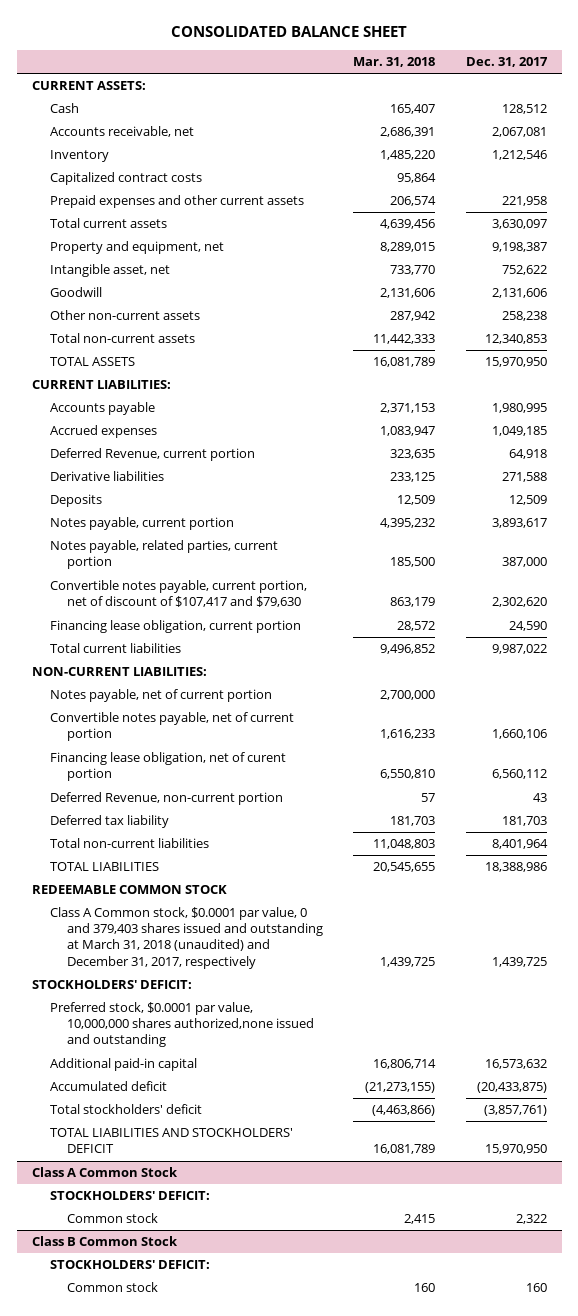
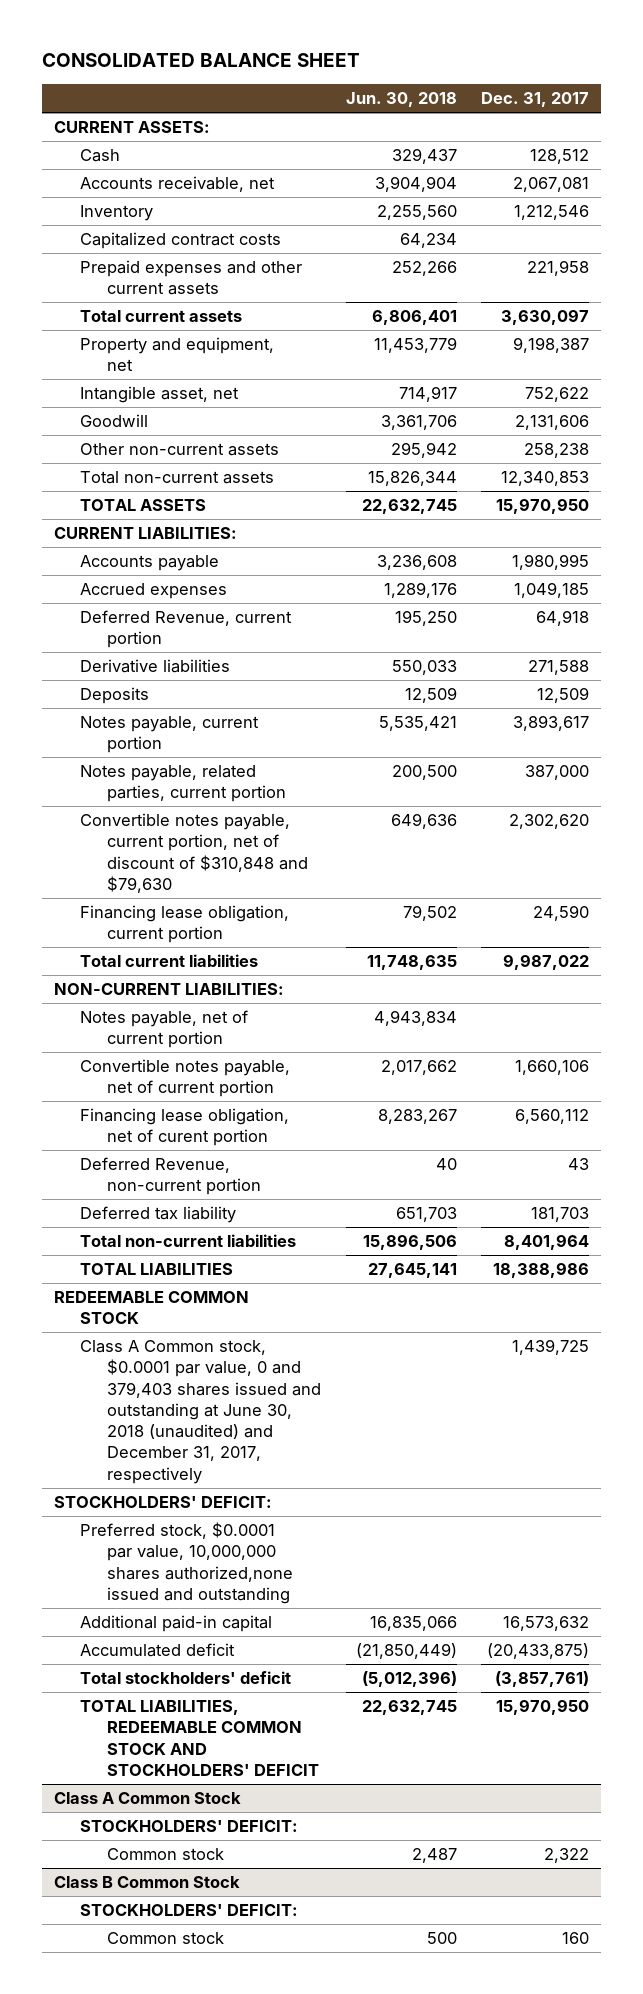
- | Mar. 31, 2018 | Dec. 31, 2017
+ | Jun. 30, 2018 | Dec. 31, 2017
- Convertible notes payable, current portion, net of discount of $107,417 and $79,630 | 863,179 | 2,302,620
+ Convertible notes payable, current portion, net of discount of $310,848 and $79,630 | 649,636 | 2,302,620
- Class A Common stock, $0.0001 par value, 0 and 379,403 shares issued and outstanding at March 31, 2018 (unaudited) and December 31, 2017, respectively | 1,439,725 | 1,439,725
+ Class A Common stock, $0.0001 par value, 0 and 379,403 shares issued and outstanding at June 30, 2018 (unaudited) and December 31, 2017, respectively | | 1,439,725
- TOTAL LIABILITIES AND STOCKHOLDERS' DEFICIT | 16,081,789 | 15,970,950
+ TOTAL LIABILITIES, REDEEMABLE COMMON STOCK AND STOCKHOLDERS' DEFICIT | 22,632,745 | 15,970,950

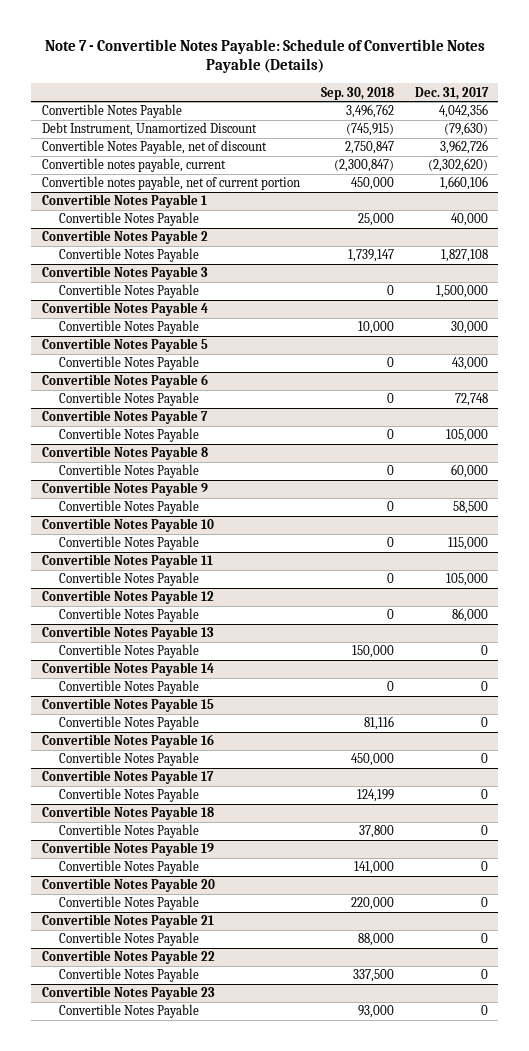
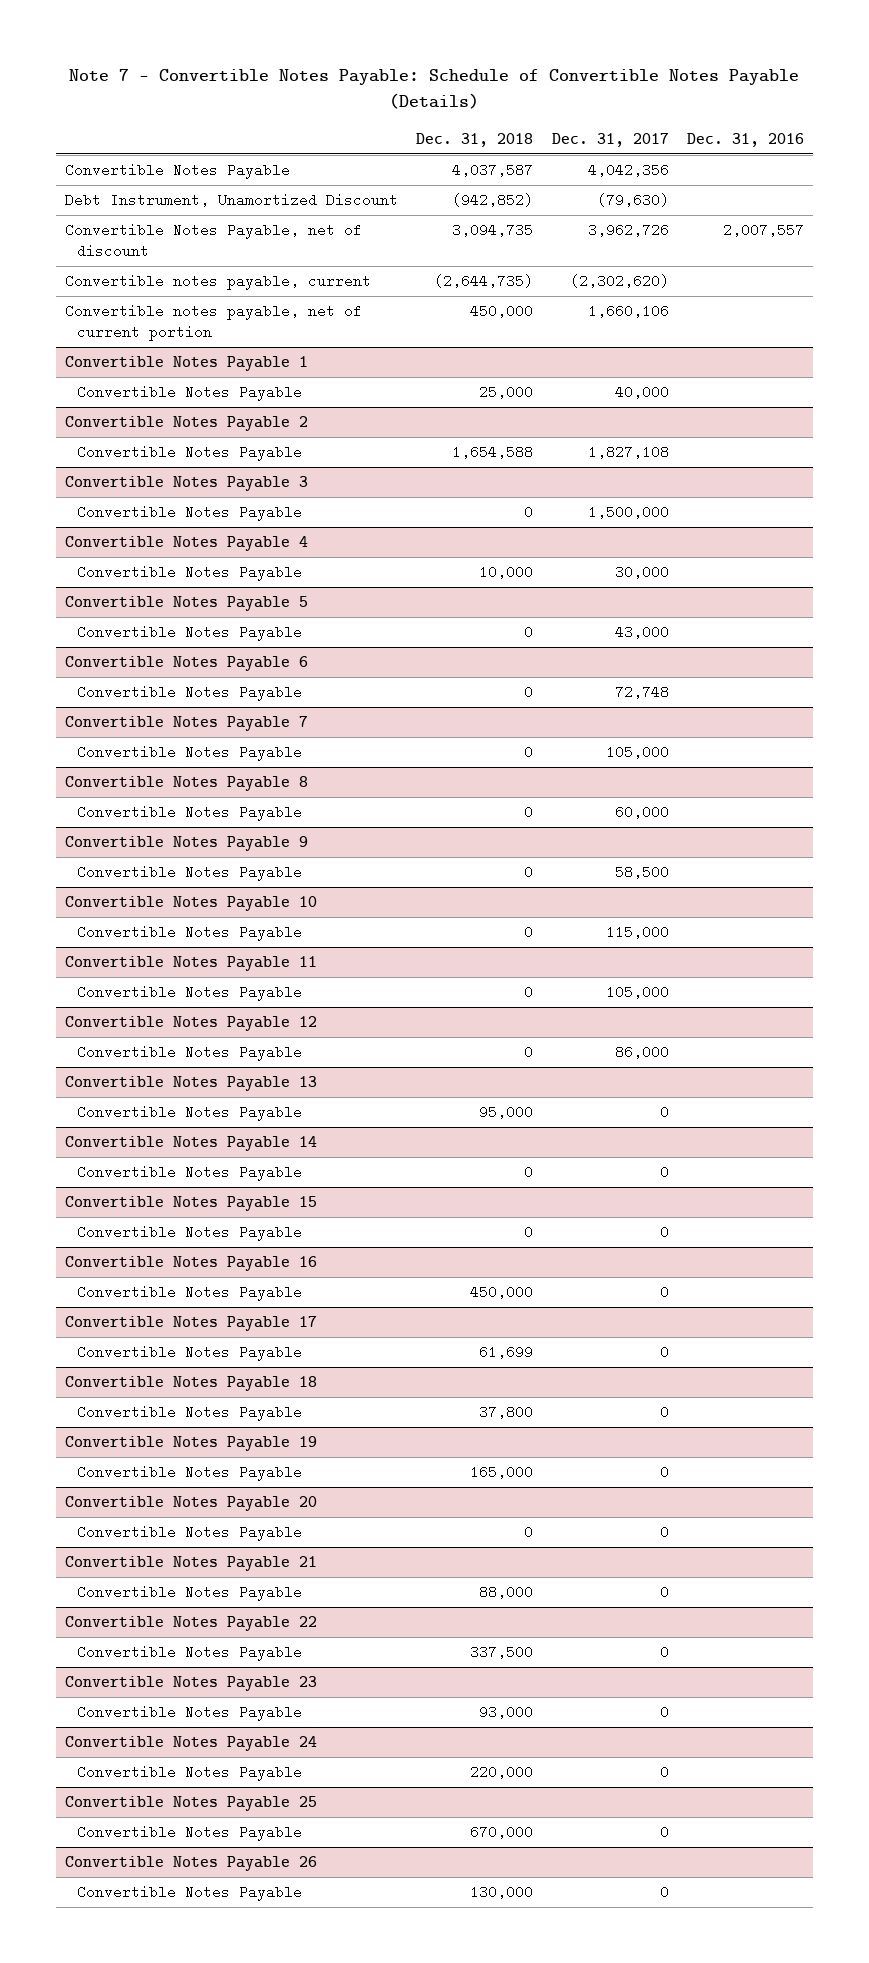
- | Sep. 30, 2018 | Dec. 31, 2017
+ | Dec. 31, 2018 | Dec. 31, 2017 | Dec. 31, 2016
+ Convertible Notes Payable 24
+ Convertible Notes Payable | 220,000 | 0 |
+ Convertible Notes Payable 25
+ Convertible Notes Payable | 670,000 | 0 |
+ Convertible Notes Payable 26
+ Convertible Notes Payable | 130,000 | 0 |

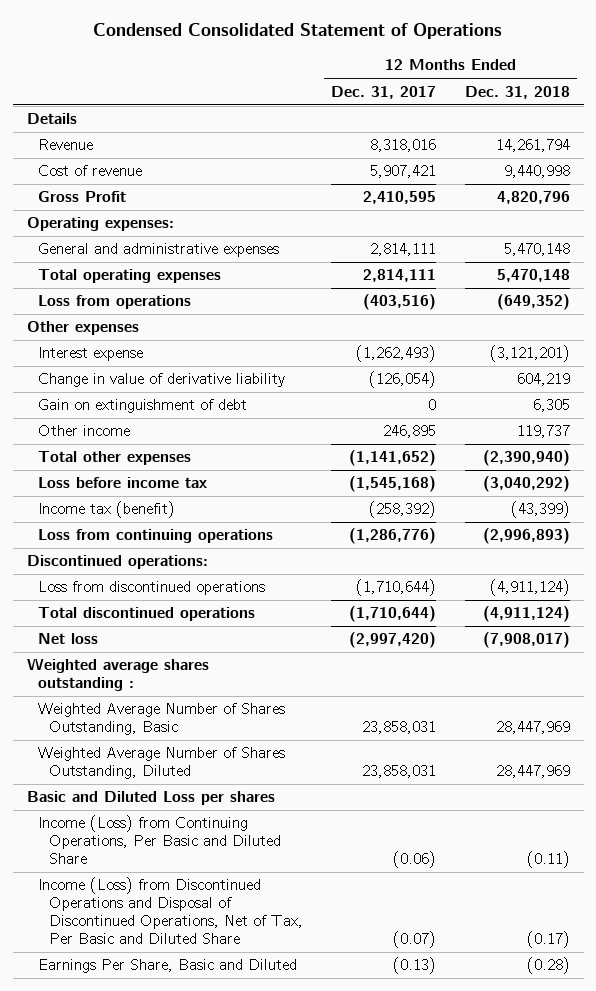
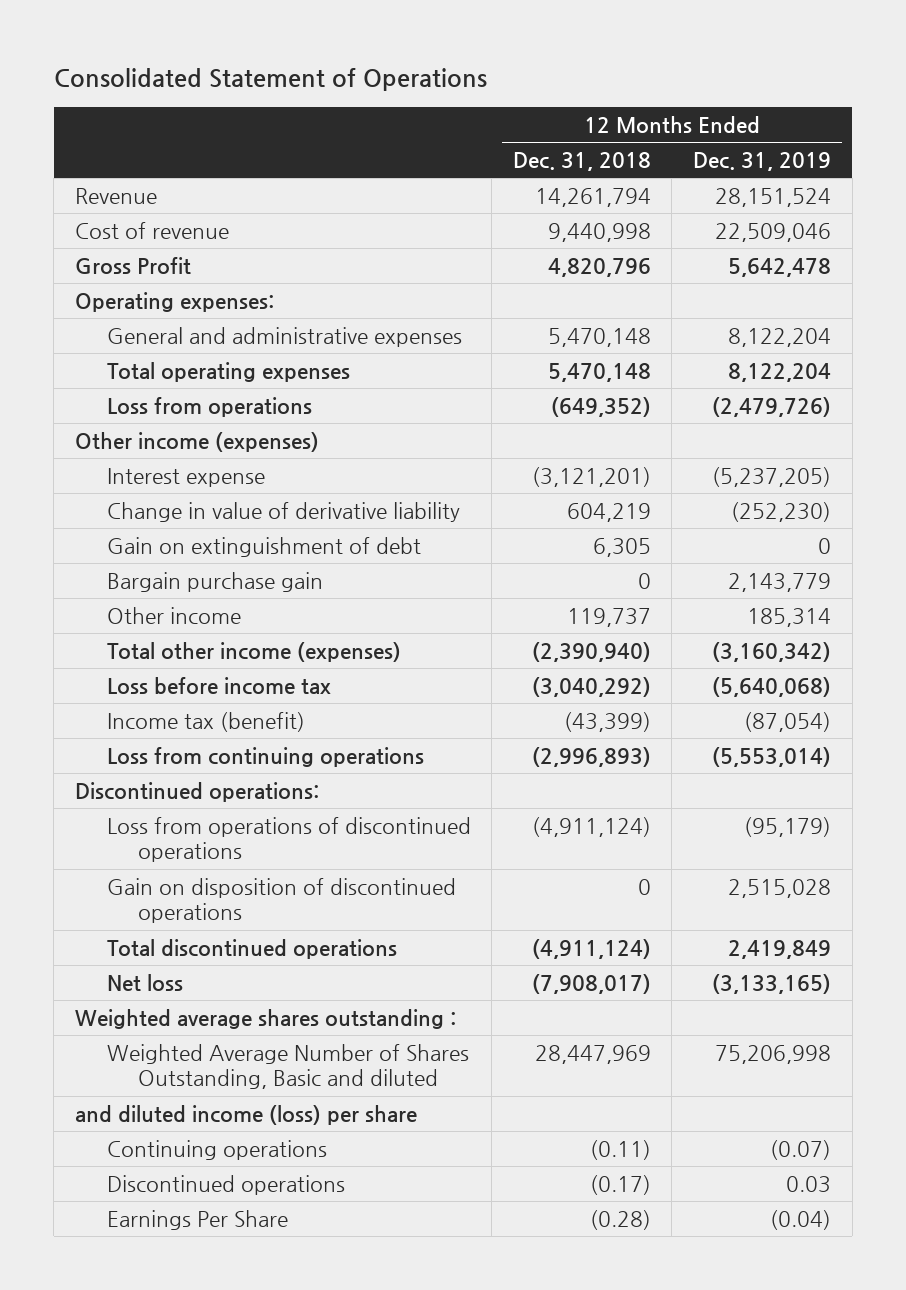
- Condensed Consolidated Statement of Operations
+ Consolidated Statement of Operations
- | 12 Months Ended Dec. 31, 2017 | 12 Months Ended Dec. 31, 2018
+ | 12 Months Ended Dec. 31, 2018 | 12 Months Ended Dec. 31, 2019
- Details
- Other expenses
+ Other income (expenses)
+ Bargain purchase gain | 0 | 2,143,779
- Total other expenses | (1,141,652) | (2,390,940)
+ Total other income (expenses) | (2,390,940) | (3,160,342)
- Loss from discontinued operations | (1,710,644) | (4,911,124)
+ Loss from operations of discontinued operations | (4,911,124) | (95,179)
+ Gain on disposition of discontinued operations | 0 | 2,515,028
- Weighted Average Number of Shares Outstanding, Basic | 23,858,031 | 28,447,969
- Weighted Average Number of Shares Outstanding, Diluted | 23,858,031 | 28,447,969
- Basic and Diluted Loss per shares
- Income (Loss) from Continuing Operations, Per Basic and Diluted Share | (0.06) | (0.11)
- Income (Loss) from Discontinued Operations and Disposal of Discontinued Operations, Net of Tax, Per Basic and Diluted Share | (0.07) | (0.17)
- Earnings Per Share, Basic and Diluted | (0.13) | (0.28)
+ Weighted Average Number of Shares Outstanding, Basic and diluted | 28,447,969 | 75,206,998
+ and diluted income (loss) per share
+ Continuing operations | (0.11) | (0.07)
+ Discontinued operations | (0.17) | 0.03
+ Earnings Per Share | (0.28) | (0.04)

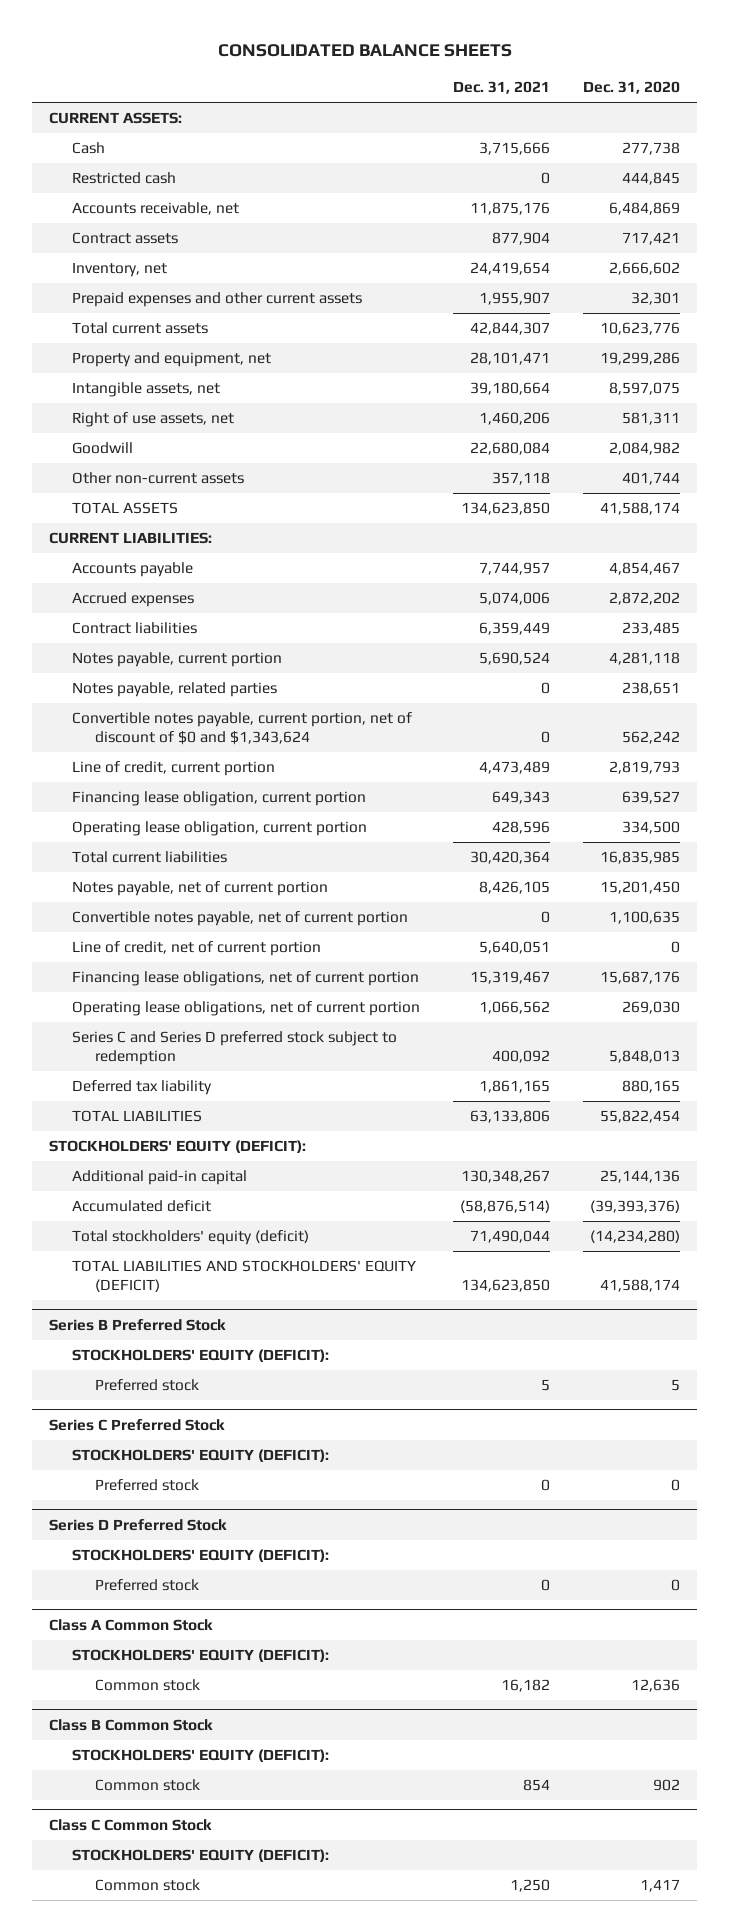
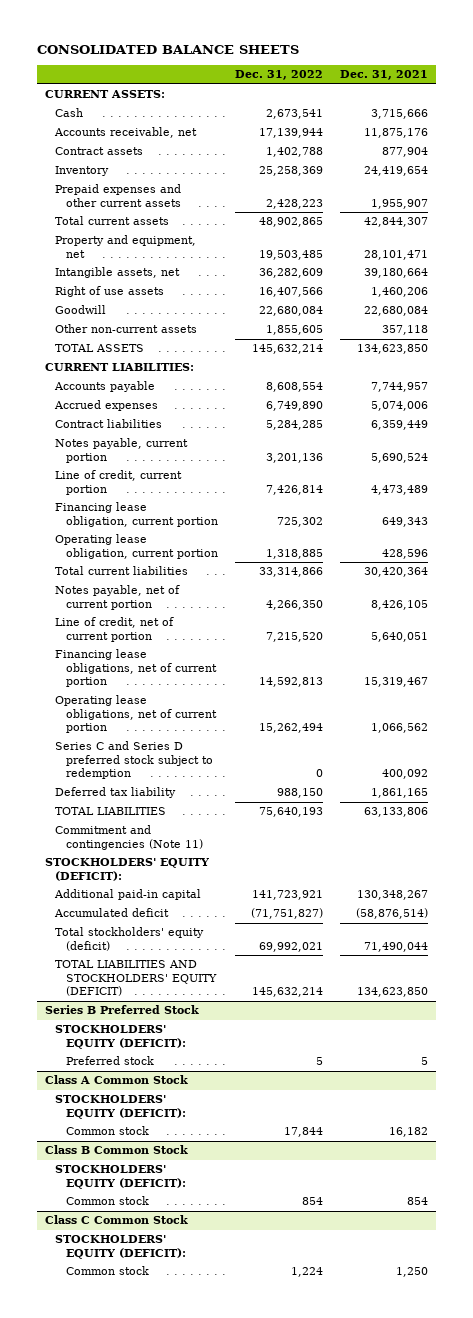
- | Dec. 31, 2021 | Dec. 31, 2020
+ | Dec. 31, 2022 | Dec. 31, 2021
- Restricted cash | 0 | 444,845
- Inventory, net | 24,419,654 | 2,666,602
+ Inventory | 25,258,369 | 24,419,654
- Right of use assets, net | 1,460,206 | 581,311
+ Right of use assets | 16,407,566 | 1,460,206
- Notes payable, related parties | 0 | 238,651
- Convertible notes payable, current portion, net of discount of $0 and $1,343,624 | 0 | 562,242
- Convertible notes payable, net of current portion | 0 | 1,100,635
+ Commitment and contingencies (Note 11)
- Series C Preferred Stock
- STOCKHOLDERS' EQUITY (DEFICIT):
- Preferred stock | 0 | 0
- Series D Preferred Stock
- STOCKHOLDERS' EQUITY (DEFICIT):
- Preferred stock | 0 | 0

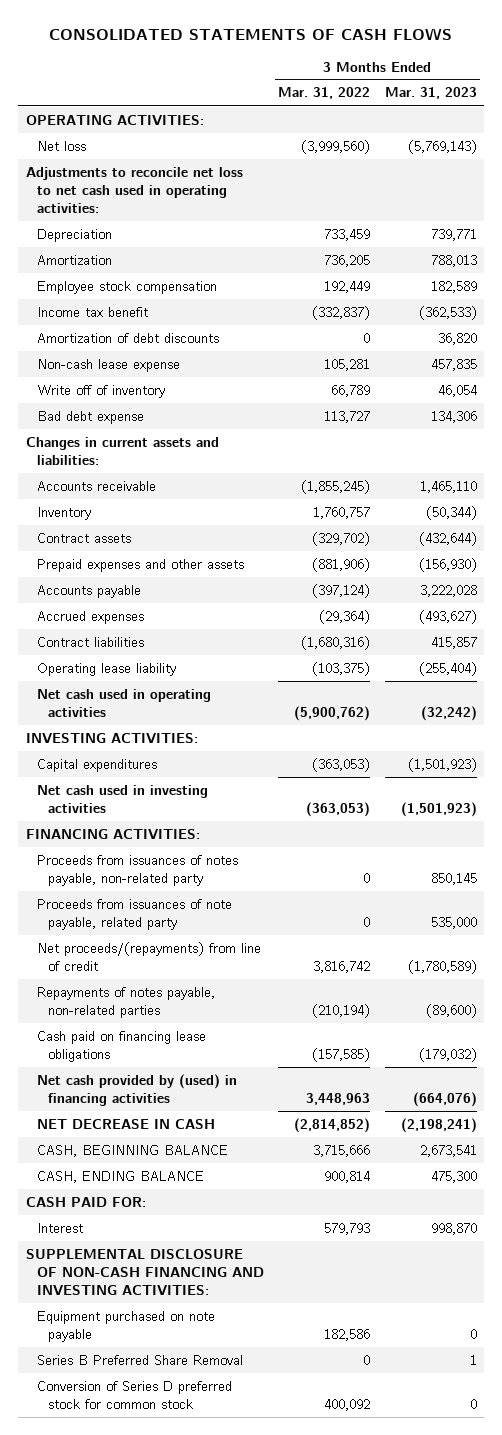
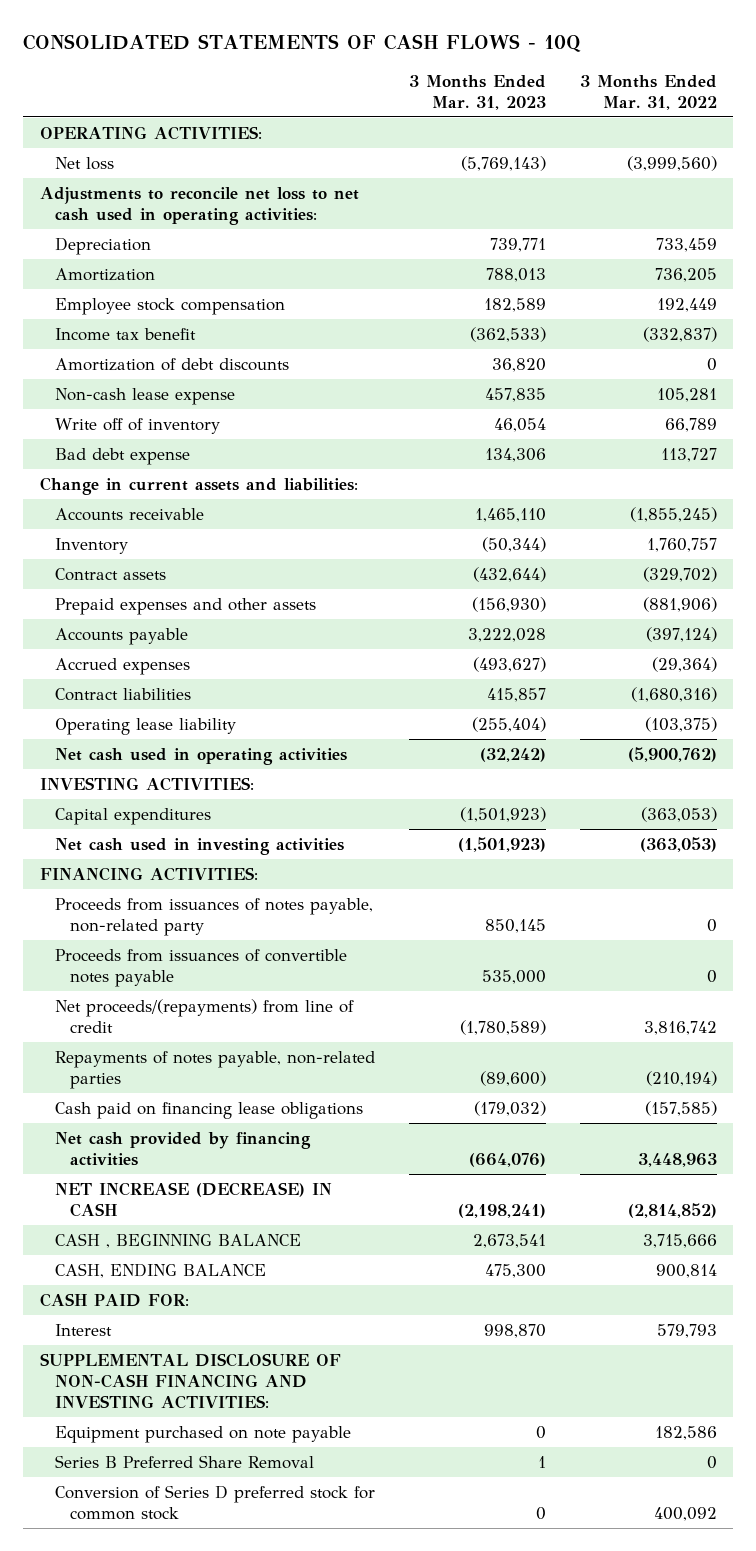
- CONSOLIDATED STATEMENTS OF CASH FLOWS
+ CONSOLIDATED STATEMENTS OF CASH FLOWS - 10Q
- | 3 Months Ended Mar. 31, 2022 | 3 Months Ended Mar. 31, 2023
+ | 3 Months Ended Mar. 31, 2023 | 3 Months Ended Mar. 31, 2022
- Changes in current assets and liabilities:
+ Change in current assets and liabilities:
- Proceeds from issuances of note payable, related party | 0 | 535,000
+ Proceeds from issuances of convertible notes payable | 535,000 | 0
- Net cash provided by (used) in financing activities | 3,448,963 | (664,076)
- NET DECREASE IN CASH | (2,814,852) | (2,198,241)
- CASH, BEGINNING BALANCE | 3,715,666 | 2,673,541
+ Net cash provided by financing activities | (664,076) | 3,448,963
+ NET INCREASE (DECREASE) IN CASH | (2,198,241) | (2,814,852)
+ CASH , BEGINNING BALANCE | 2,673,541 | 3,715,666

